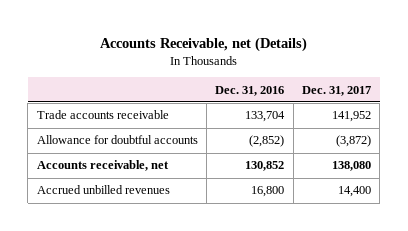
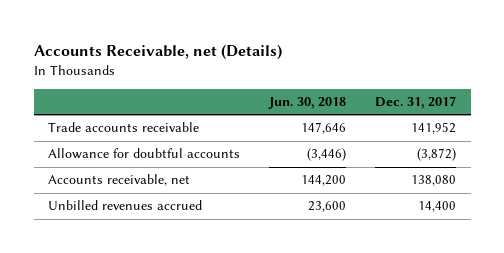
- | Dec. 31, 2016 | Dec. 31, 2017
+ | Jun. 30, 2018 | Dec. 31, 2017
- Accrued unbilled revenues | 16,800 | 14,400
+ Unbilled revenues accrued | 23,600 | 14,400

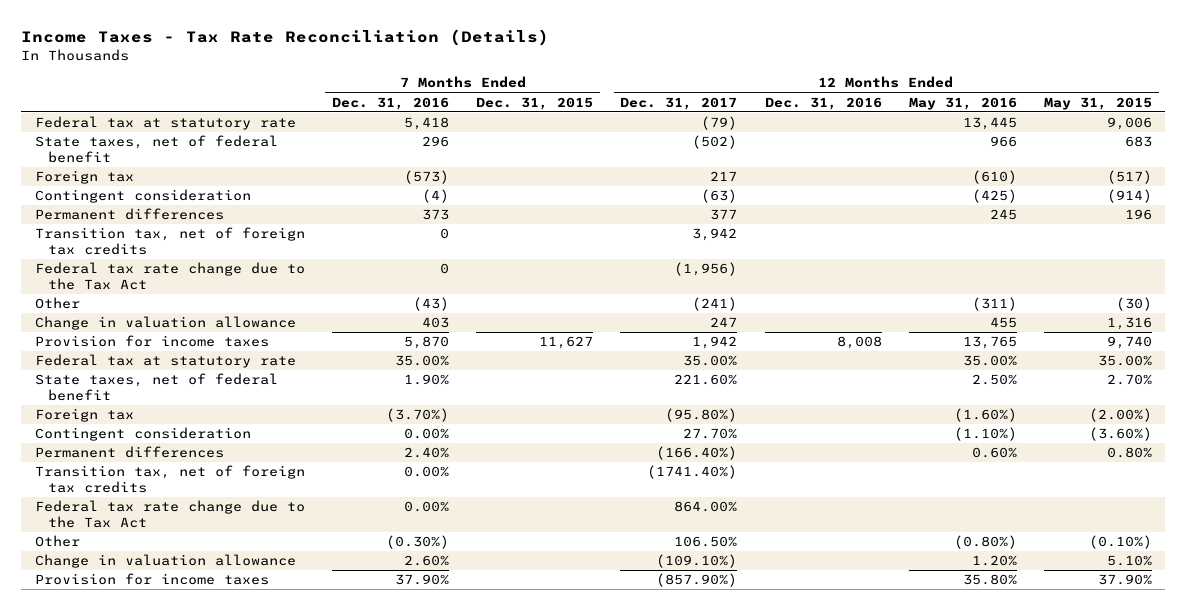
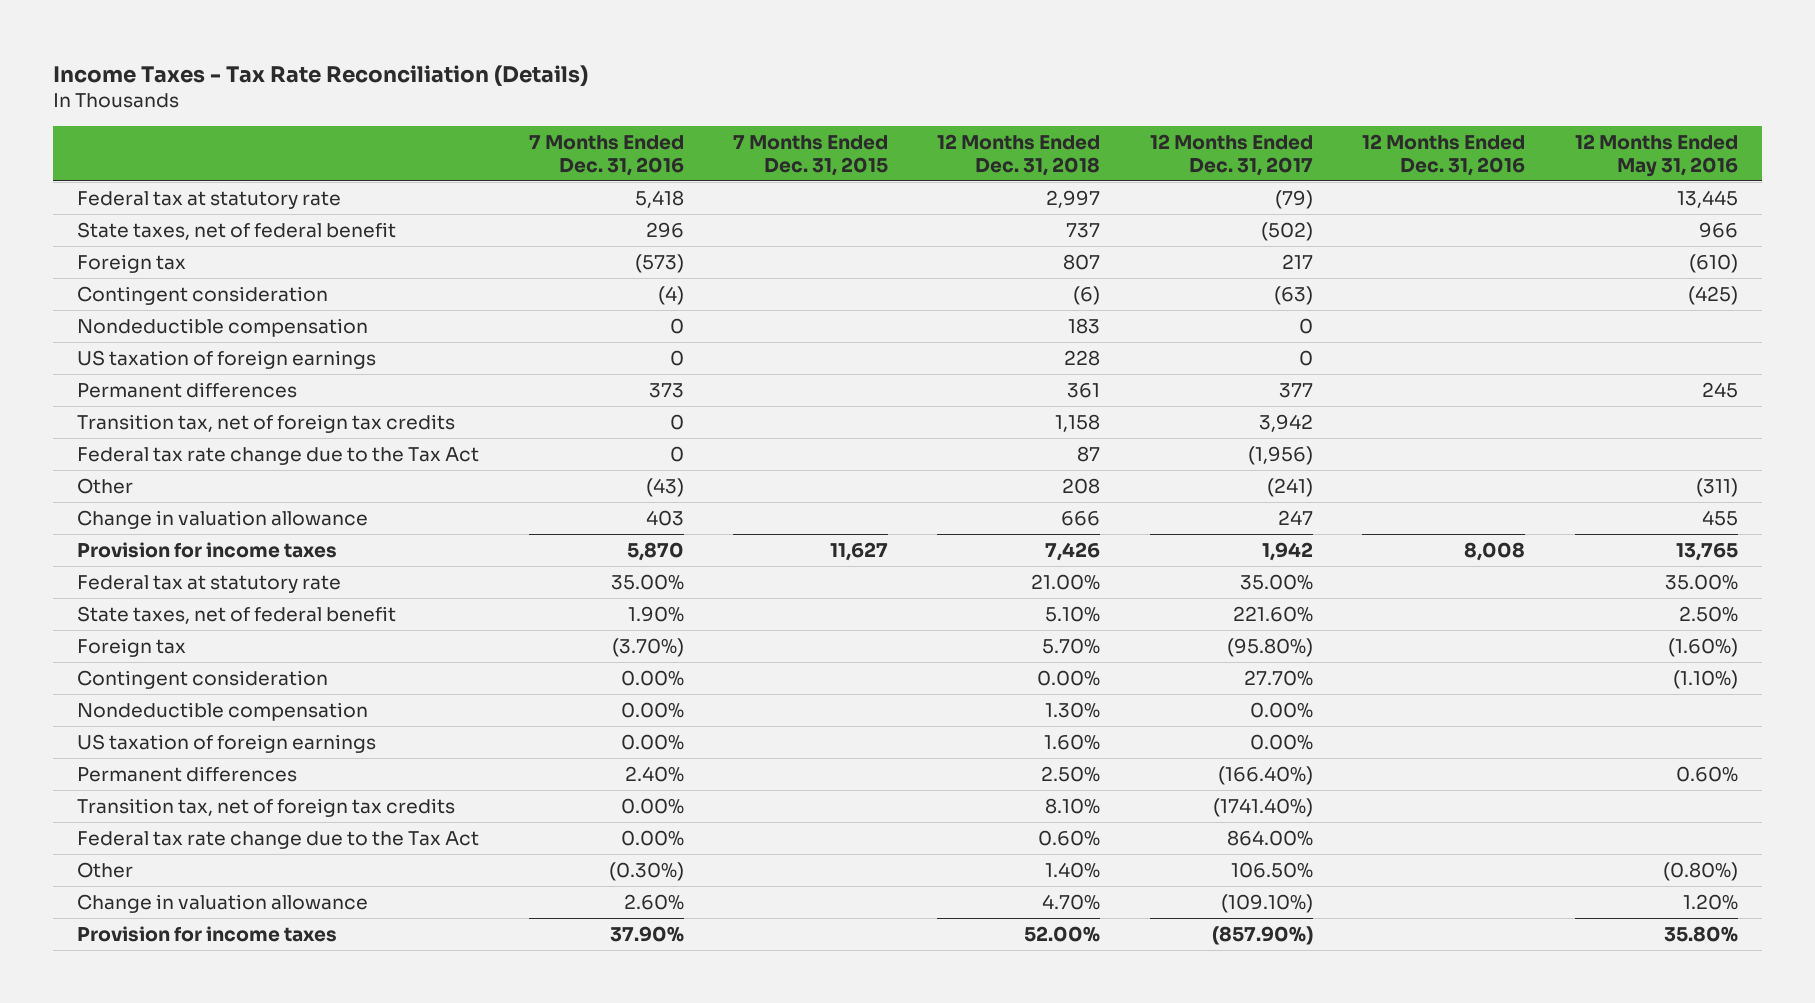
- | 7 Months Ended Dec. 31, 2016 | 7 Months Ended Dec. 31, 2015 | 12 Months Ended Dec. 31, 2017 | 12 Months Ended Dec. 31, 2016 | 12 Months Ended May 31, 2016 | 12 Months Ended May 31, 2015
+ | 7 Months Ended Dec. 31, 2016 | 7 Months Ended Dec. 31, 2015 | 12 Months Ended Dec. 31, 2018 | 12 Months Ended Dec. 31, 2017 | 12 Months Ended Dec. 31, 2016 | 12 Months Ended May 31, 2016
+ Nondeductible compensation | 0 | | 183 | 0 | |
+ US taxation of foreign earnings | 0 | | 228 | 0 | |
+ Nondeductible compensation | 0.00% | | 1.30% | 0.00% | |
+ US taxation of foreign earnings | 0.00% | | 1.60% | 0.00% | |

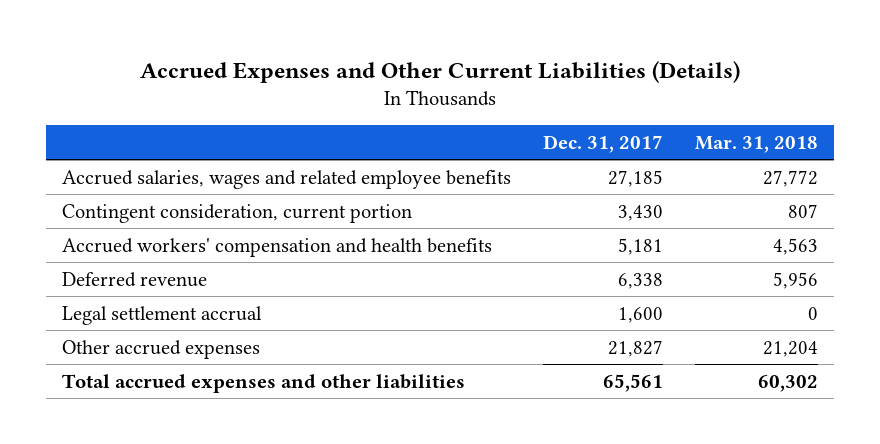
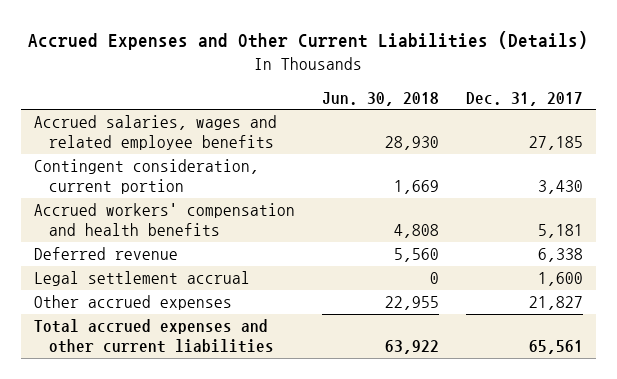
- | Dec. 31, 2017 | Mar. 31, 2018
+ | Jun. 30, 2018 | Dec. 31, 2017
- Total accrued expenses and other liabilities | 65,561 | 60,302
+ Total accrued expenses and other current liabilities | 63,922 | 65,561

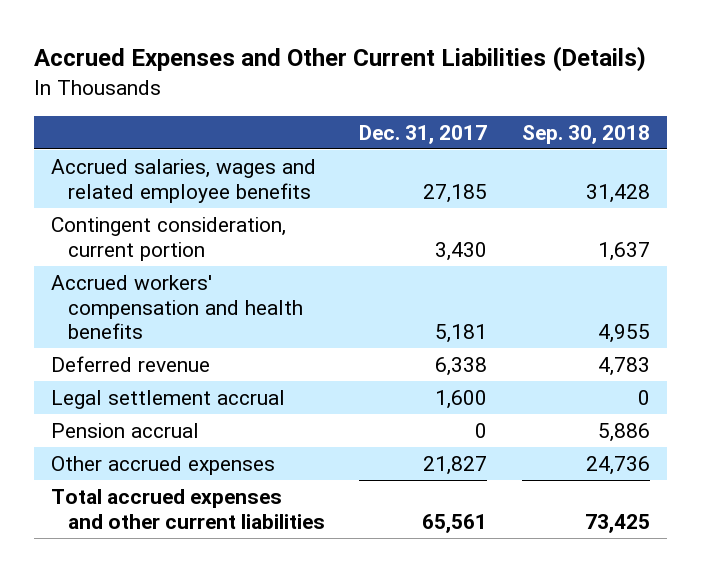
- | Jun. 30, 2018 | Dec. 31, 2017
+ | Dec. 31, 2017 | Sep. 30, 2018
+ Pension accrual | 0 | 5,886

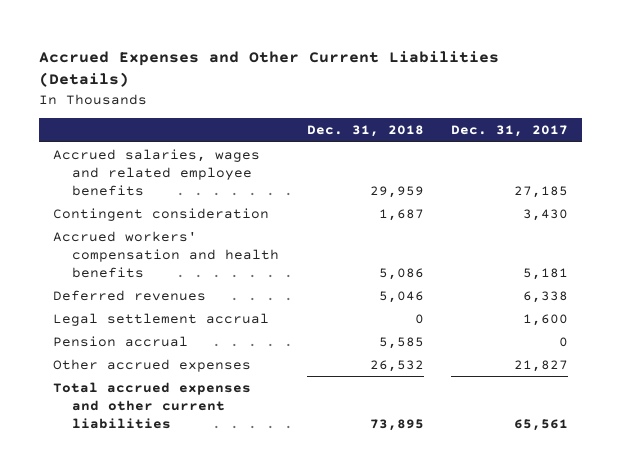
- | Dec. 31, 2017 | Sep. 30, 2018
+ | Dec. 31, 2018 | Dec. 31, 2017
- Contingent consideration, current portion | 3,430 | 1,637
+ Contingent consideration | 1,687 | 3,430
- Deferred revenue | 6,338 | 4,783
+ Deferred revenues | 5,046 | 6,338

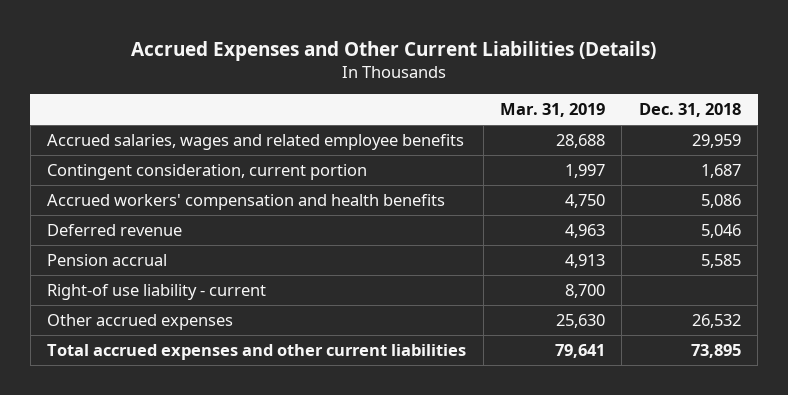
- | Dec. 31, 2018 | Dec. 31, 2017
+ | Mar. 31, 2019 | Dec. 31, 2018
- Contingent consideration | 1,687 | 3,430
+ Contingent consideration, current portion | 1,997 | 1,687
- Deferred revenues | 5,046 | 6,338
- Legal settlement accrual | 0 | 1,600
+ Deferred revenue | 4,963 | 5,046
+ Right-of use liability - current | 8,700 |

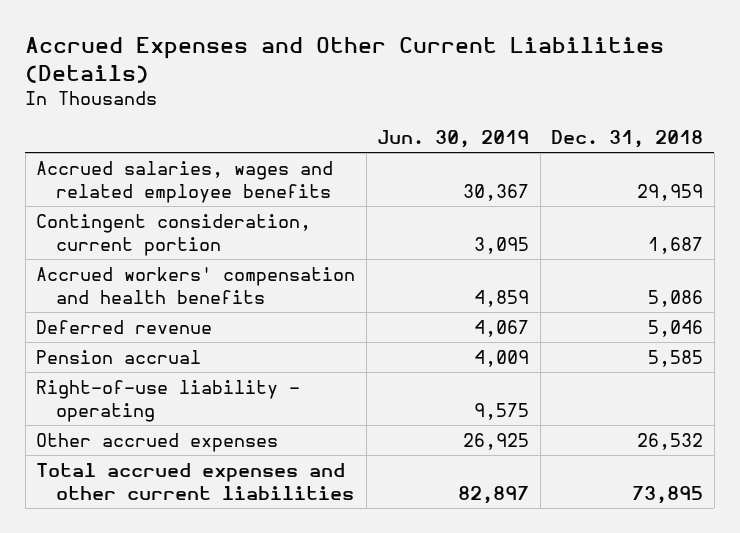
- | Mar. 31, 2019 | Dec. 31, 2018
+ | Jun. 30, 2019 | Dec. 31, 2018
- Right-of use liability - current | 8,700 |
+ Right-of-use liability - operating | 9,575 |

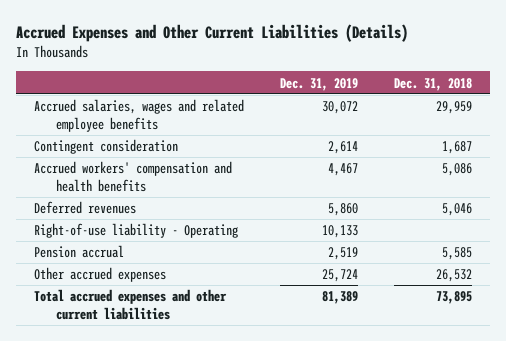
- | Jun. 30, 2019 | Dec. 31, 2018
+ | Dec. 31, 2019 | Dec. 31, 2018
- Contingent consideration, current portion | 3,095 | 1,687
+ Contingent consideration | 2,614 | 1,687
- Deferred revenue | 4,067 | 5,046
+ Deferred revenues | 5,860 | 5,046
+ Right-of-use liability - Operating | 10,133 |
- Right-of-use liability - operating | 9,575 |

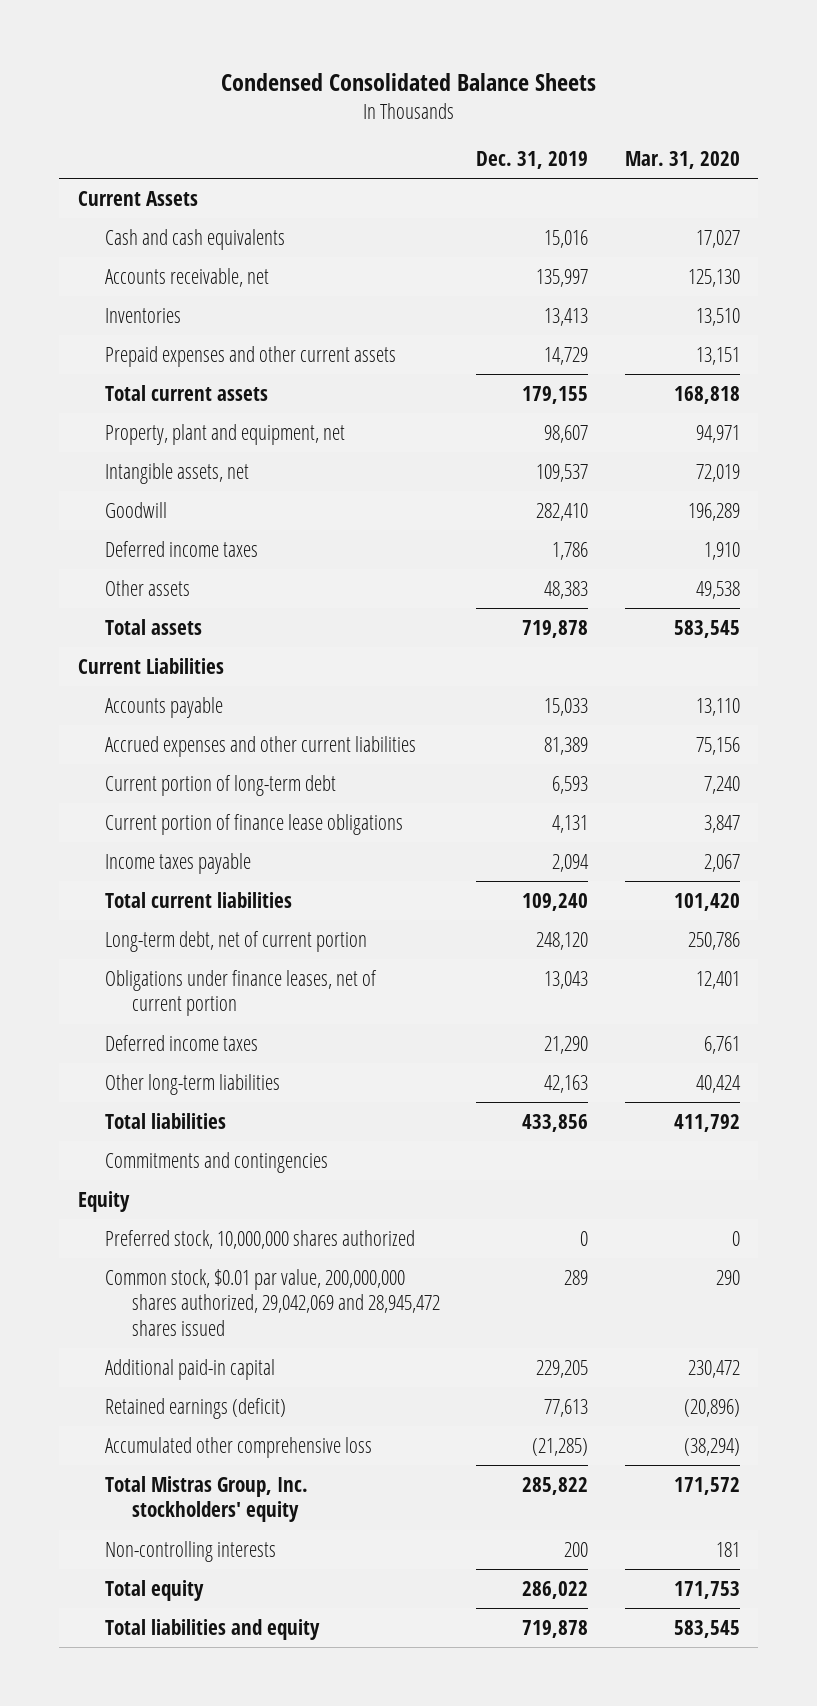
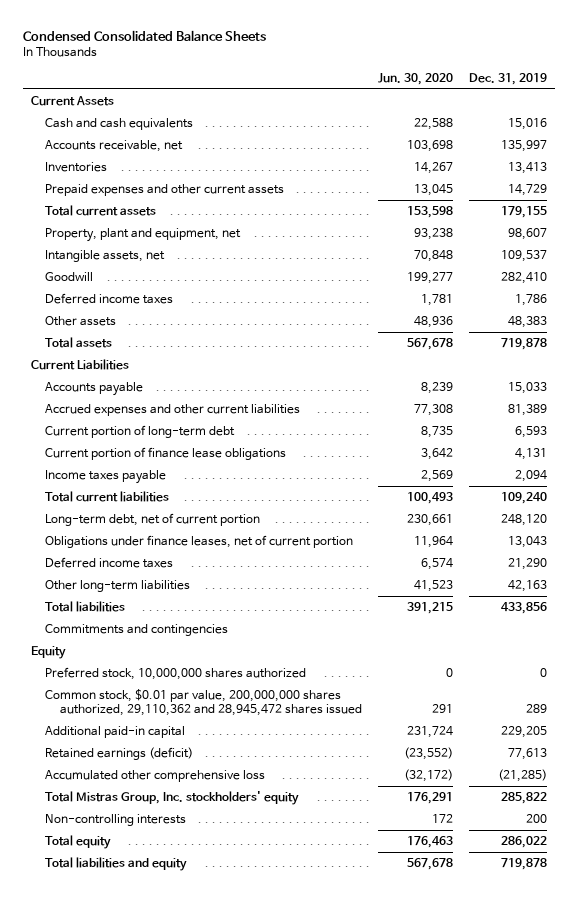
- | Dec. 31, 2019 | Mar. 31, 2020
+ | Jun. 30, 2020 | Dec. 31, 2019
- Common stock, $0.01 par value, 200,000,000 shares authorized, 29,042,069 and 28,945,472 shares issued | 289 | 290
+ Common stock, $0.01 par value, 200,000,000 shares authorized, 29,110,362 and 28,945,472 shares issued | 291 | 289

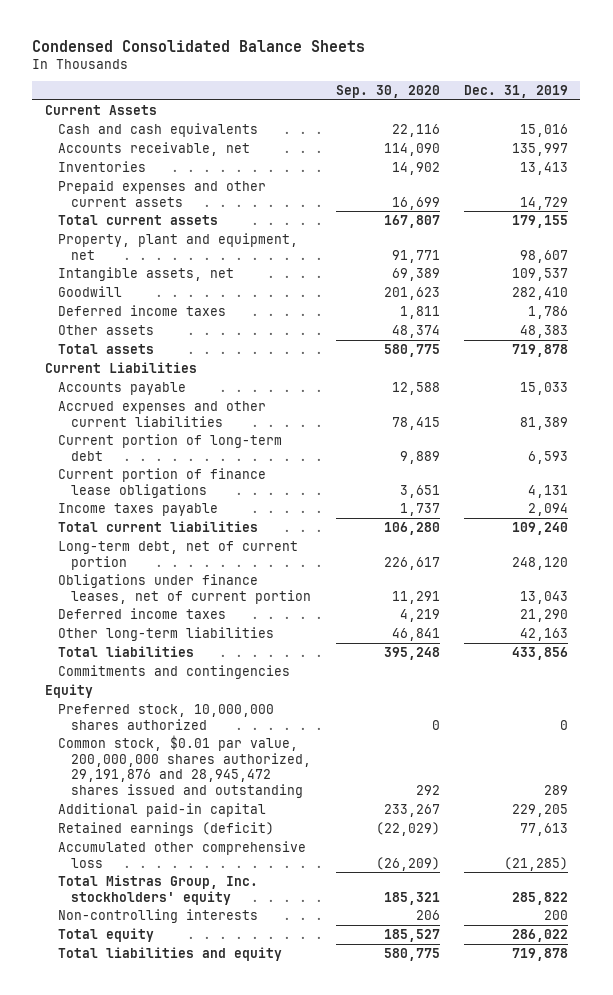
- | Jun. 30, 2020 | Dec. 31, 2019
+ | Sep. 30, 2020 | Dec. 31, 2019
- Common stock, $0.01 par value, 200,000,000 shares authorized, 29,110,362 and 28,945,472 shares issued | 291 | 289
+ Common stock, $0.01 par value, 200,000,000 shares authorized, 29,191,876 and 28,945,472 shares issued and outstanding | 292 | 289

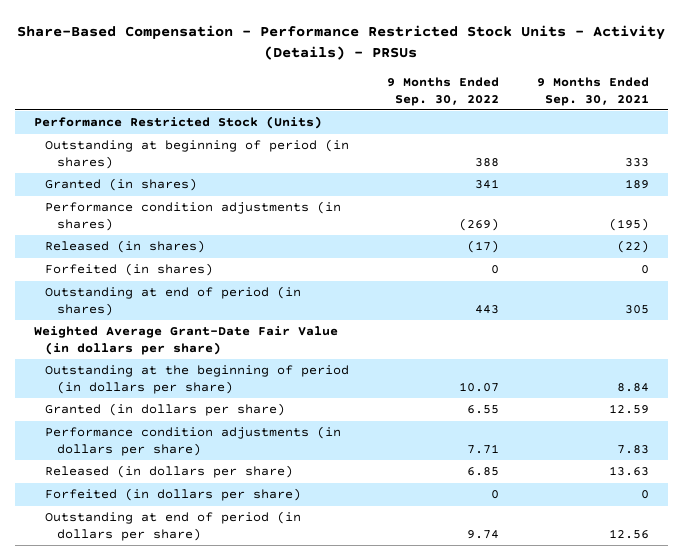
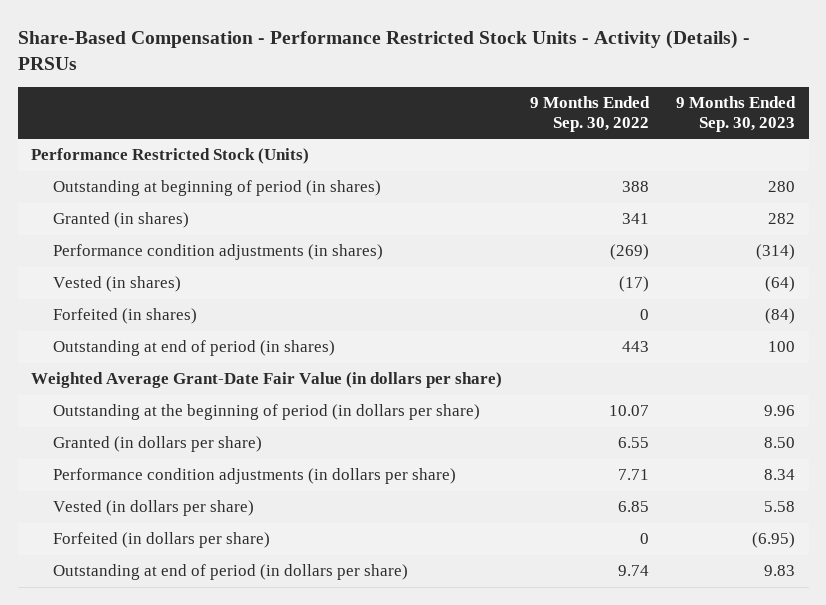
- | 9 Months Ended Sep. 30, 2022 | 9 Months Ended Sep. 30, 2021
+ | 9 Months Ended Sep. 30, 2022 | 9 Months Ended Sep. 30, 2023
- Released (in shares) | (17) | (22)
+ Vested (in shares) | (17) | (64)
- Released (in dollars per share) | 6.85 | 13.63
+ Vested (in dollars per share) | 6.85 | 5.58

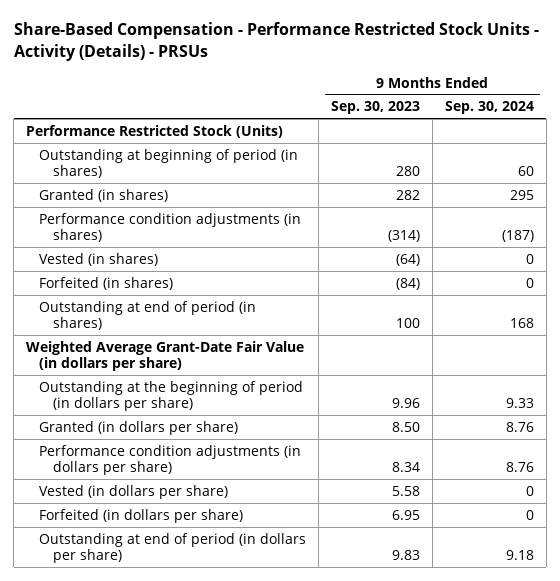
- | 9 Months Ended Sep. 30, 2022 | 9 Months Ended Sep. 30, 2023
+ | 9 Months Ended Sep. 30, 2023 | 9 Months Ended Sep. 30, 2024
- Forfeited (in dollars per share) | 0 | (6.95)
+ Forfeited (in dollars per share) | 6.95 | 0

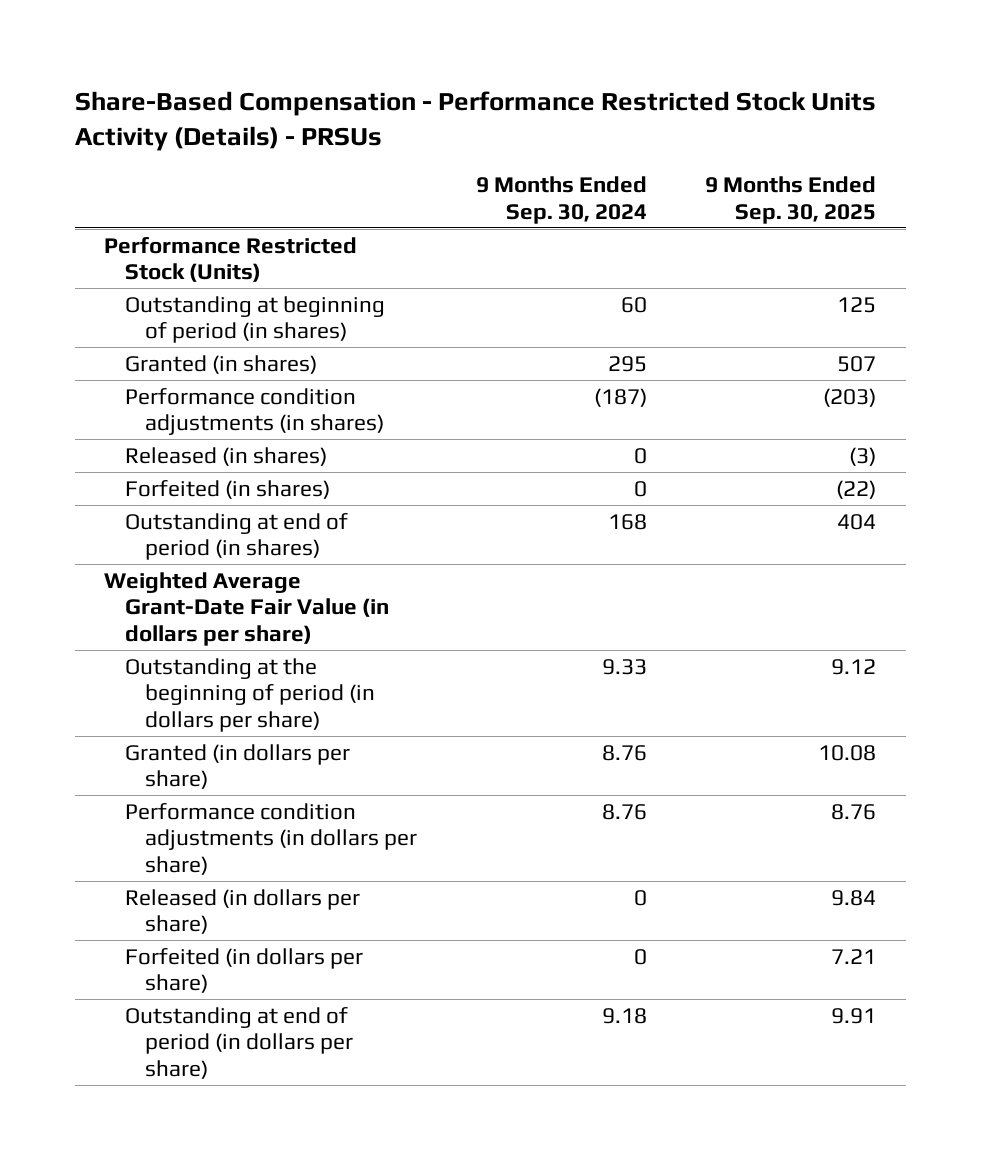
- Share-Based Compensation - Performance Restricted Stock Units - Activity (Details) - PRSUs
+ Share-Based Compensation - Performance Restricted Stock Units Activity (Details) - PRSUs
- | 9 Months Ended Sep. 30, 2023 | 9 Months Ended Sep. 30, 2024
+ | 9 Months Ended Sep. 30, 2024 | 9 Months Ended Sep. 30, 2025
- Vested (in shares) | (64) | 0
+ Released (in shares) | 0 | (3)
- Vested (in dollars per share) | 5.58 | 0
+ Released (in dollars per share) | 0 | 9.84

